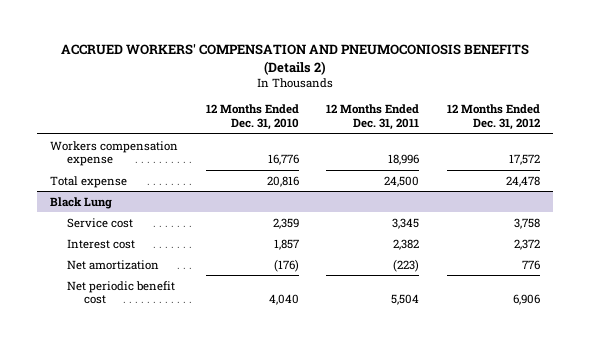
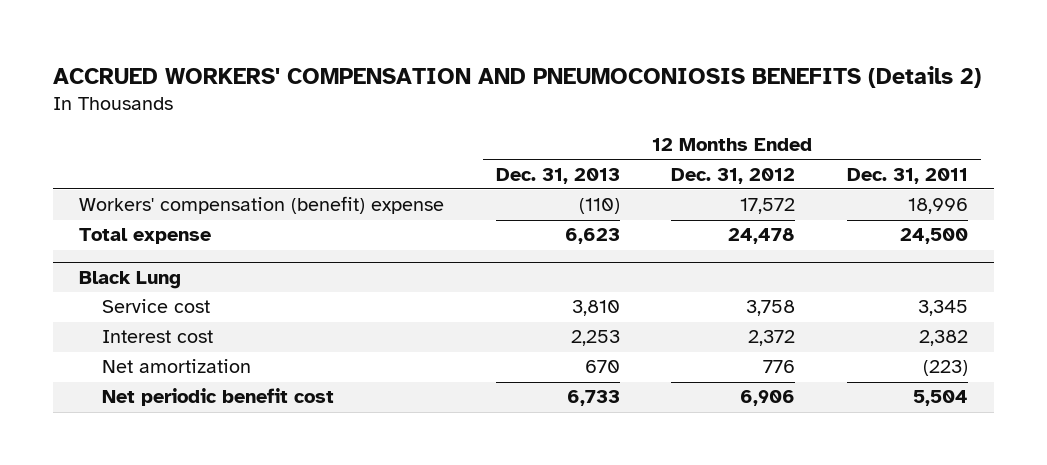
- | 12 Months Ended Dec. 31, 2010 | 12 Months Ended Dec. 31, 2011 | 12 Months Ended Dec. 31, 2012
+ | 12 Months Ended Dec. 31, 2013 | 12 Months Ended Dec. 31, 2012 | 12 Months Ended Dec. 31, 2011
- Workers compensation expense | 16,776 | 18,996 | 17,572
+ Workers' compensation (benefit) expense | (110) | 17,572 | 18,996

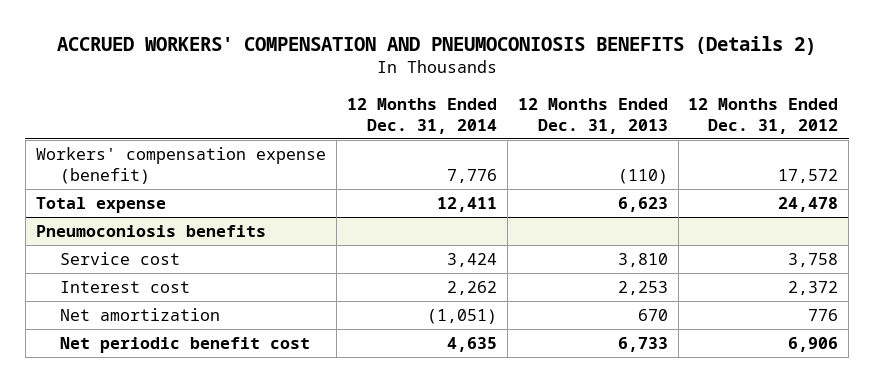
- | 12 Months Ended Dec. 31, 2013 | 12 Months Ended Dec. 31, 2012 | 12 Months Ended Dec. 31, 2011
+ | 12 Months Ended Dec. 31, 2014 | 12 Months Ended Dec. 31, 2013 | 12 Months Ended Dec. 31, 2012
- Workers' compensation (benefit) expense | (110) | 17,572 | 18,996
+ Workers' compensation expense (benefit) | 7,776 | (110) | 17,572
- Black Lung
+ Pneumoconiosis benefits

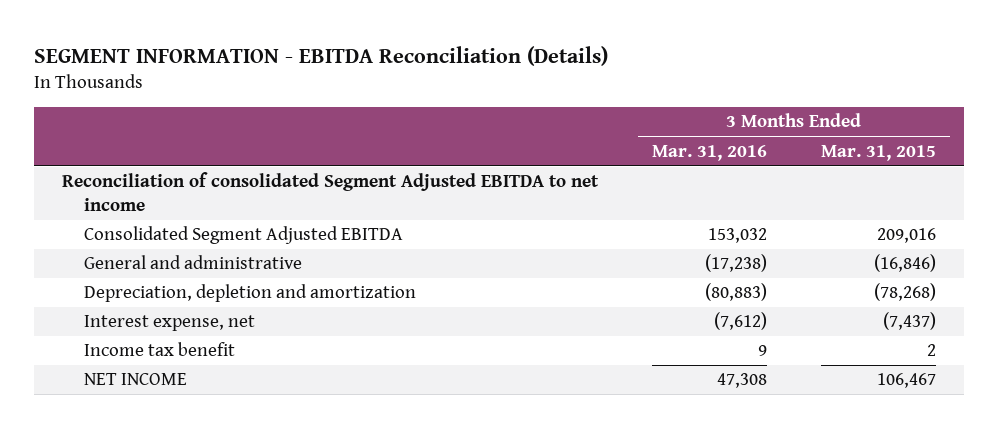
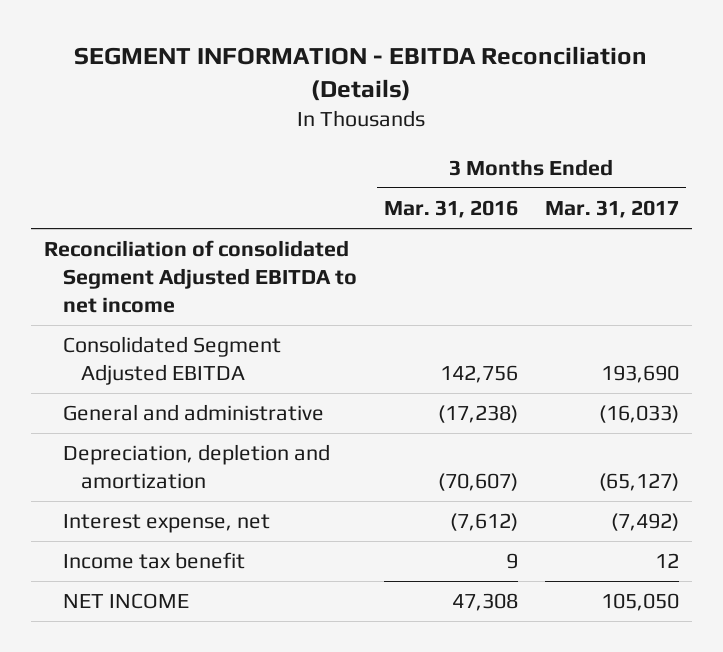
- | 3 Months Ended Mar. 31, 2016 | 3 Months Ended Mar. 31, 2015
+ | 3 Months Ended Mar. 31, 2016 | 3 Months Ended Mar. 31, 2017
- Consolidated Segment Adjusted EBITDA | 153,032 | 209,016
+ Consolidated Segment Adjusted EBITDA | 142,756 | 193,690
- Depreciation, depletion and amortization | (80,883) | (78,268)
+ Depreciation, depletion and amortization | (70,607) | (65,127)

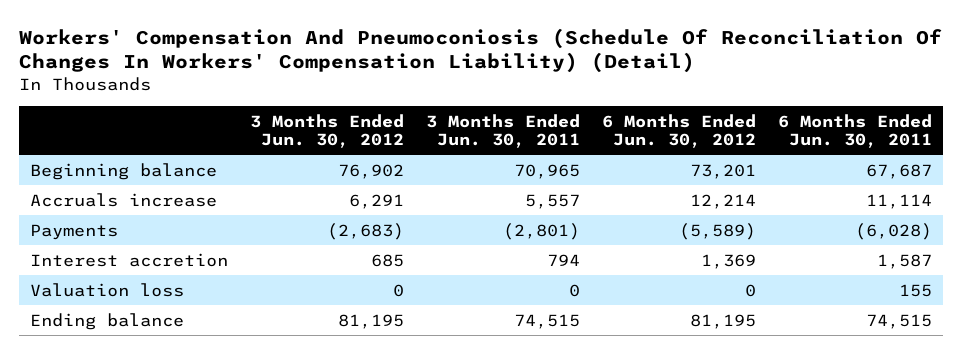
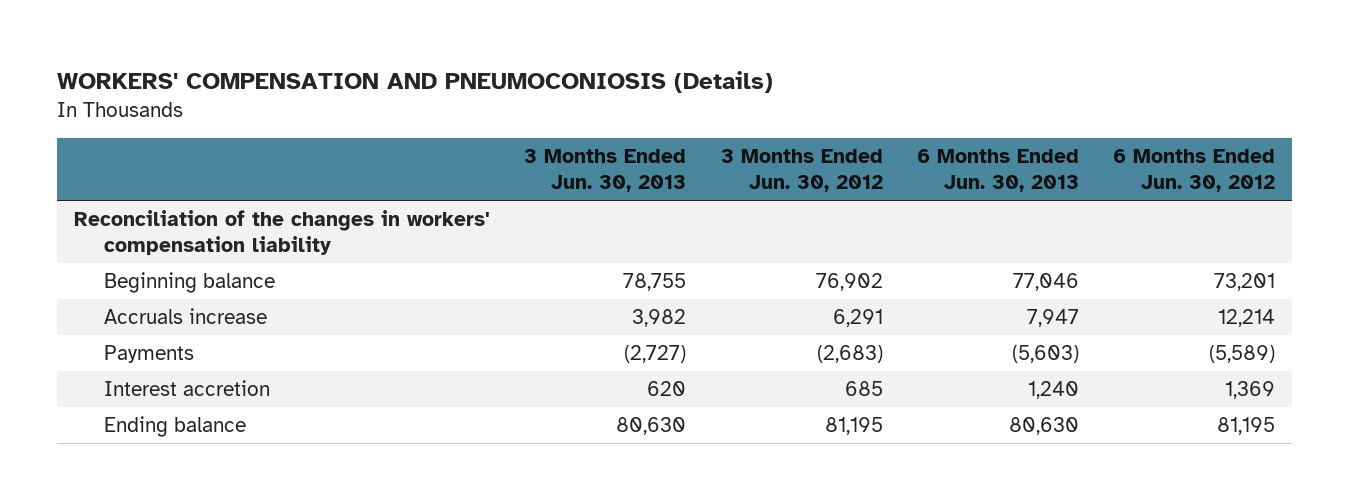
- Workers' Compensation And Pneumoconiosis (Schedule Of Reconciliation Of Changes In Workers' Compensation Liability) (Detail)
+ WORKERS' COMPENSATION AND PNEUMOCONIOSIS (Details)
- | 3 Months Ended Jun. 30, 2012 | 3 Months Ended Jun. 30, 2011 | 6 Months Ended Jun. 30, 2012 | 6 Months Ended Jun. 30, 2011
+ | 3 Months Ended Jun. 30, 2013 | 3 Months Ended Jun. 30, 2012 | 6 Months Ended Jun. 30, 2013 | 6 Months Ended Jun. 30, 2012
+ Reconciliation of the changes in workers' compensation liability
- Valuation loss | 0 | 0 | 0 | 155

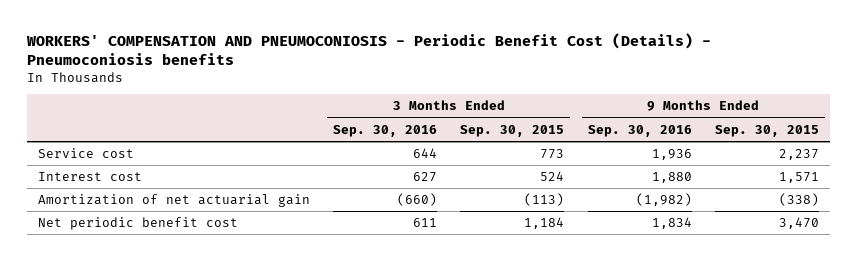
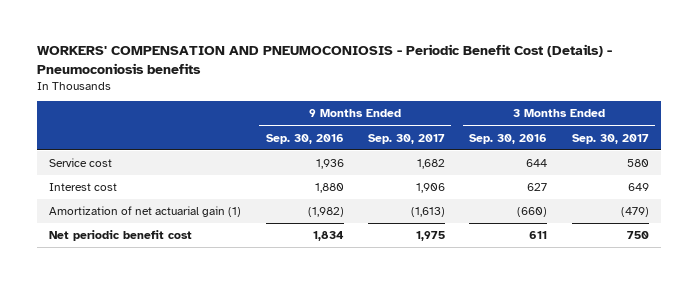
- | 3 Months Ended Sep. 30, 2016 | 3 Months Ended Sep. 30, 2015 | 9 Months Ended Sep. 30, 2016 | 9 Months Ended Sep. 30, 2015
+ | 9 Months Ended Sep. 30, 2016 | 9 Months Ended Sep. 30, 2017 | 3 Months Ended Sep. 30, 2016 | 3 Months Ended Sep. 30, 2017
- Amortization of net actuarial gain | (660) | (113) | (1,982) | (338)
+ Amortization of net actuarial gain (1) | (1,982) | (1,613) | (660) | (479)

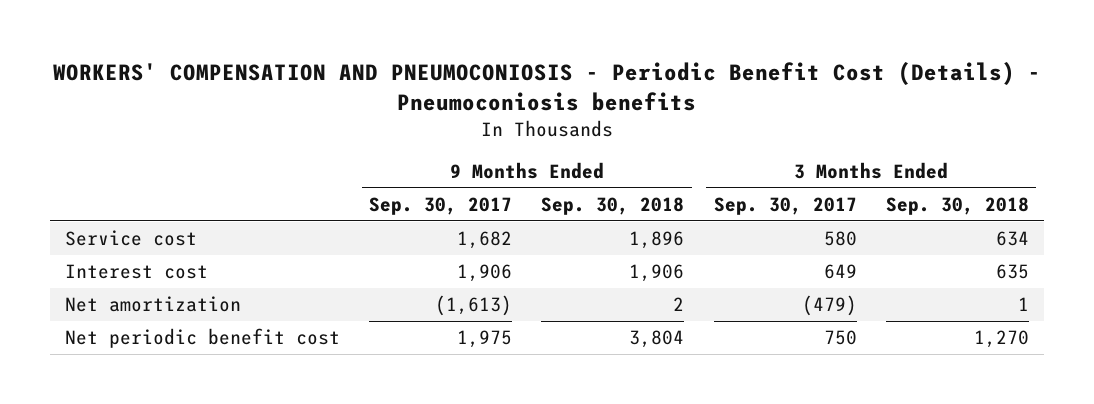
- | 9 Months Ended Sep. 30, 2016 | 9 Months Ended Sep. 30, 2017 | 3 Months Ended Sep. 30, 2016 | 3 Months Ended Sep. 30, 2017
+ | 9 Months Ended Sep. 30, 2017 | 9 Months Ended Sep. 30, 2018 | 3 Months Ended Sep. 30, 2017 | 3 Months Ended Sep. 30, 2018
- Amortization of net actuarial gain (1) | (1,982) | (1,613) | (660) | (479)
+ Net amortization | (1,613) | 2 | (479) | 1

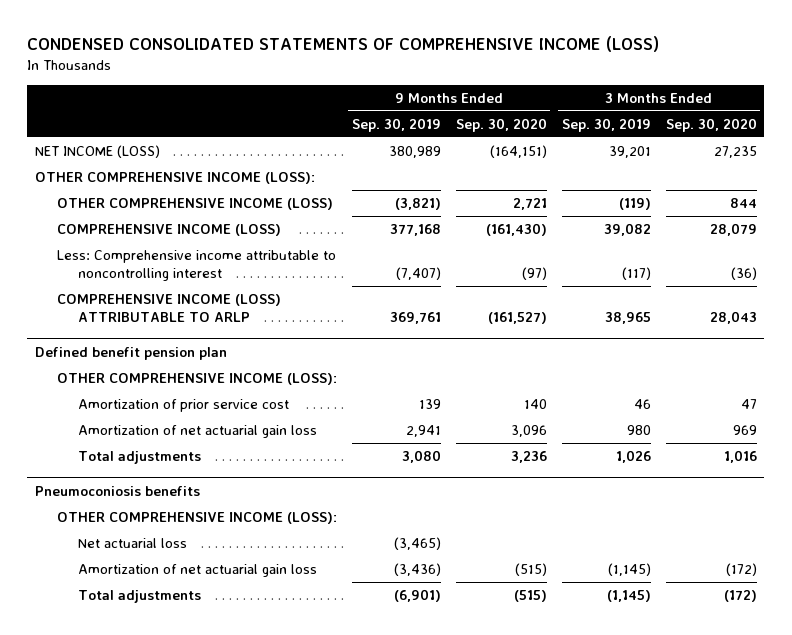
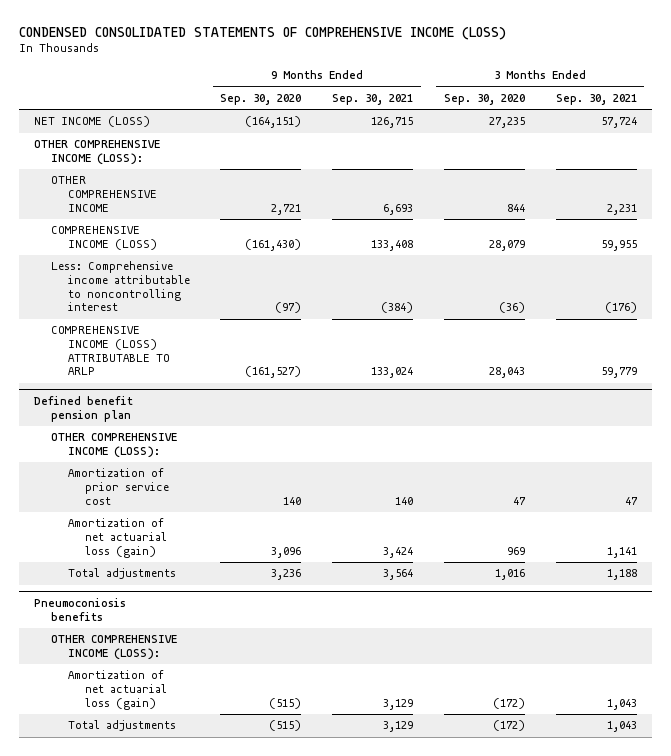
- | 9 Months Ended Sep. 30, 2019 | 9 Months Ended Sep. 30, 2020 | 3 Months Ended Sep. 30, 2019 | 3 Months Ended Sep. 30, 2020
+ | 9 Months Ended Sep. 30, 2020 | 9 Months Ended Sep. 30, 2021 | 3 Months Ended Sep. 30, 2020 | 3 Months Ended Sep. 30, 2021
- OTHER COMPREHENSIVE INCOME (LOSS) | (3,821) | 2,721 | (119) | 844
+ OTHER COMPREHENSIVE INCOME | 2,721 | 6,693 | 844 | 2,231
@ Defined benefit pension plan
- Amortization of net actuarial gain loss | 2,941 | 3,096 | 980 | 969
+ Amortization of net actuarial loss (gain) | 3,096 | 3,424 | 969 | 1,141
@ Pneumoconiosis benefits
- Net actuarial loss | (3,465) | | |
- Amortization of net actuarial gain loss | (3,436) | (515) | (1,145) | (172)
+ Amortization of net actuarial loss (gain) | (515) | 3,129 | (172) | 1,043

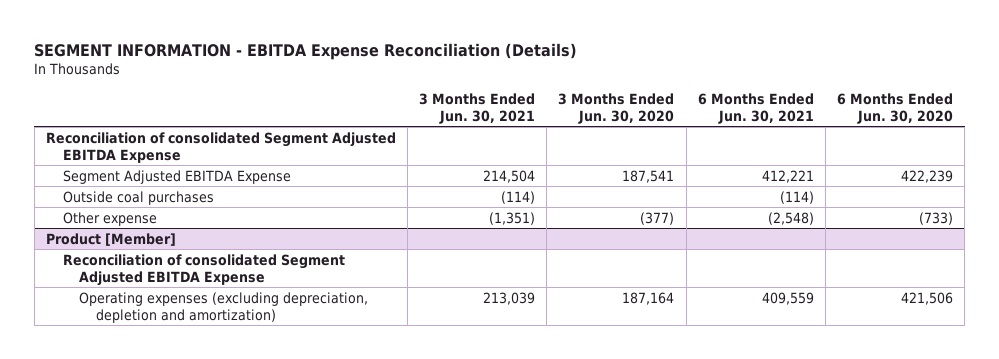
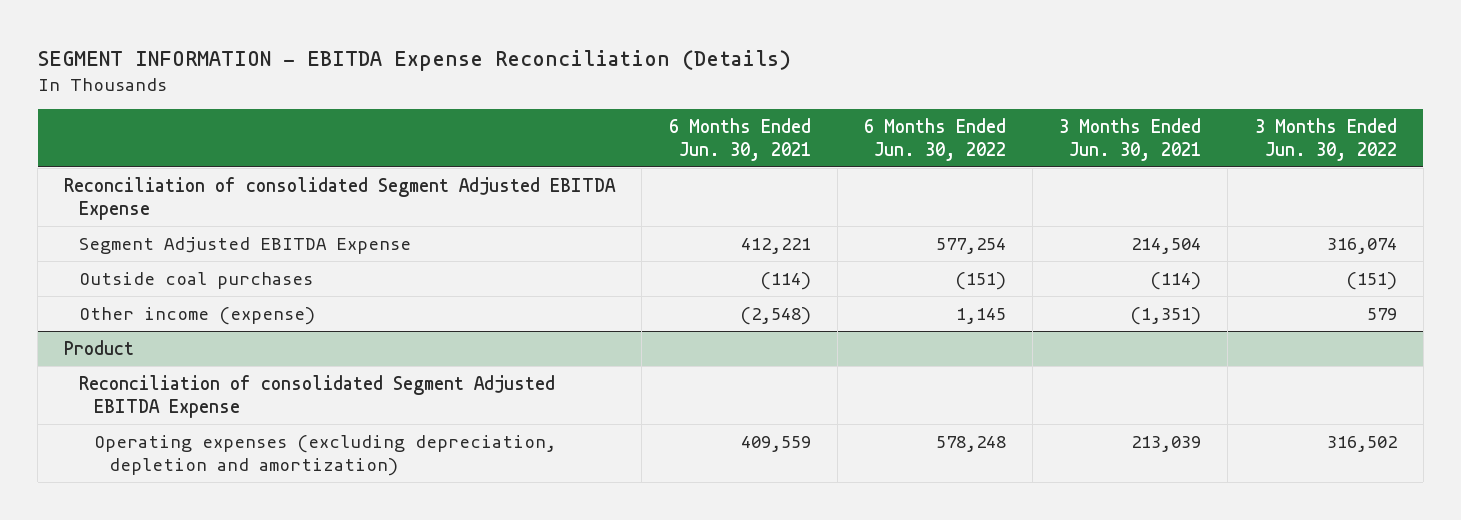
- | 3 Months Ended Jun. 30, 2021 | 3 Months Ended Jun. 30, 2020 | 6 Months Ended Jun. 30, 2021 | 6 Months Ended Jun. 30, 2020
+ | 6 Months Ended Jun. 30, 2021 | 6 Months Ended Jun. 30, 2022 | 3 Months Ended Jun. 30, 2021 | 3 Months Ended Jun. 30, 2022
- Other expense | (1,351) | (377) | (2,548) | (733)
- Product [Member]
+ Other income (expense) | (2,548) | 1,145 | (1,351) | 579
+ Product

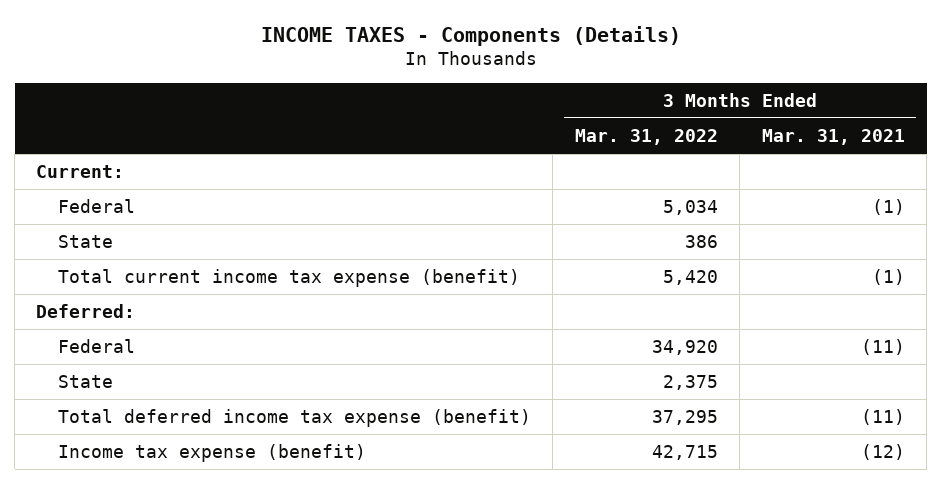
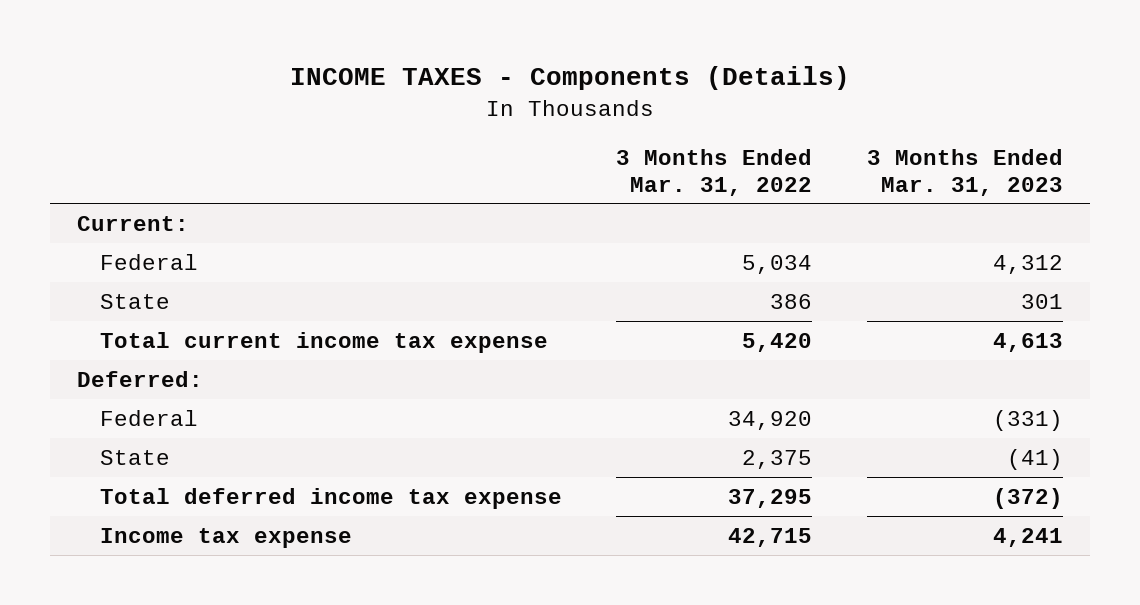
- | 3 Months Ended Mar. 31, 2022 | 3 Months Ended Mar. 31, 2021
+ | 3 Months Ended Mar. 31, 2022 | 3 Months Ended Mar. 31, 2023
- Total current income tax expense (benefit) | 5,420 | (1)
+ Total current income tax expense | 5,420 | 4,613
- Total deferred income tax expense (benefit) | 37,295 | (11)
- Income tax expense (benefit) | 42,715 | (12)
+ Total deferred income tax expense | 37,295 | (372)
+ Income tax expense | 42,715 | 4,241

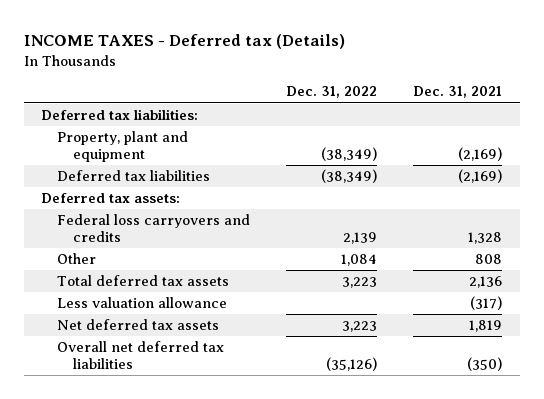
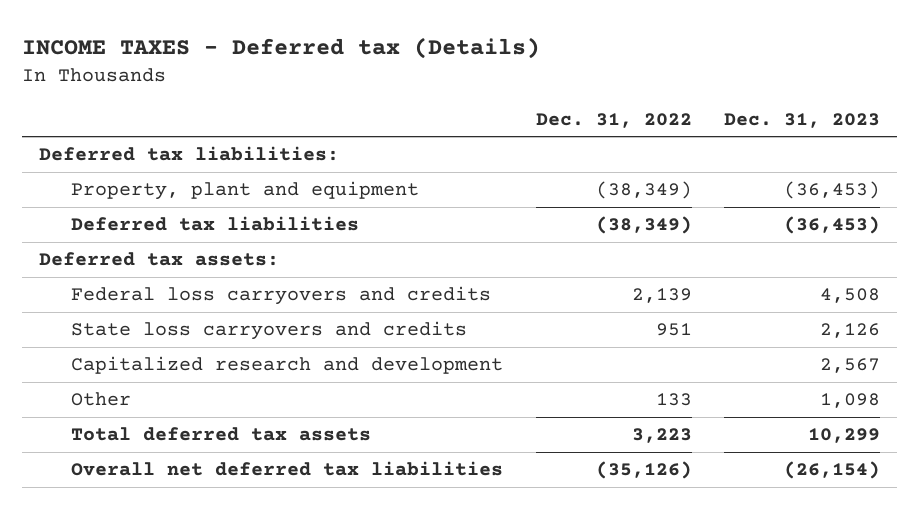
- | Dec. 31, 2022 | Dec. 31, 2021
+ | Dec. 31, 2022 | Dec. 31, 2023
- Other | 1,084 | 808
+ State loss carryovers and credits | 951 | 2,126
+ Capitalized research and development | | 2,567
+ Other | 133 | 1,098
- Less valuation allowance | | (317)
- Net deferred tax assets | 3,223 | 1,819

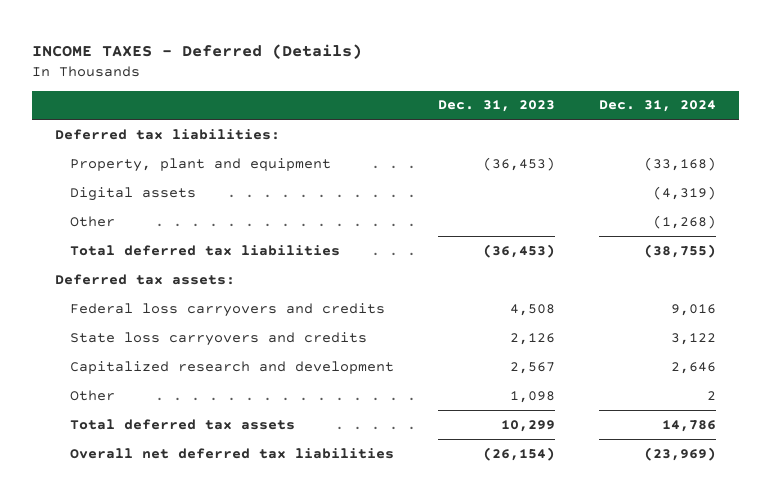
- INCOME TAXES - Deferred tax (Details)
+ INCOME TAXES - Deferred (Details)
- | Dec. 31, 2022 | Dec. 31, 2023
+ | Dec. 31, 2023 | Dec. 31, 2024
- Deferred tax liabilities | (38,349) | (36,453)
+ Digital assets | | (4,319)
+ Other | | (1,268)
+ Total deferred tax liabilities | (36,453) | (38,755)

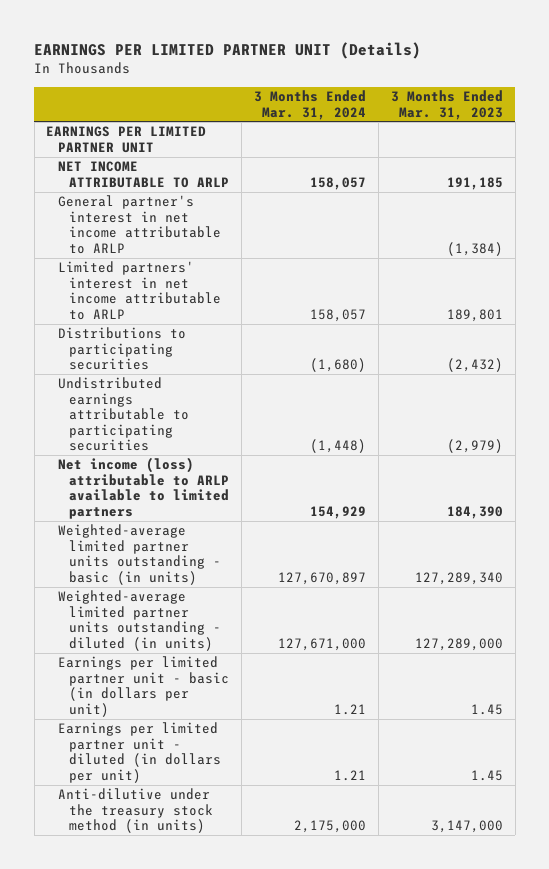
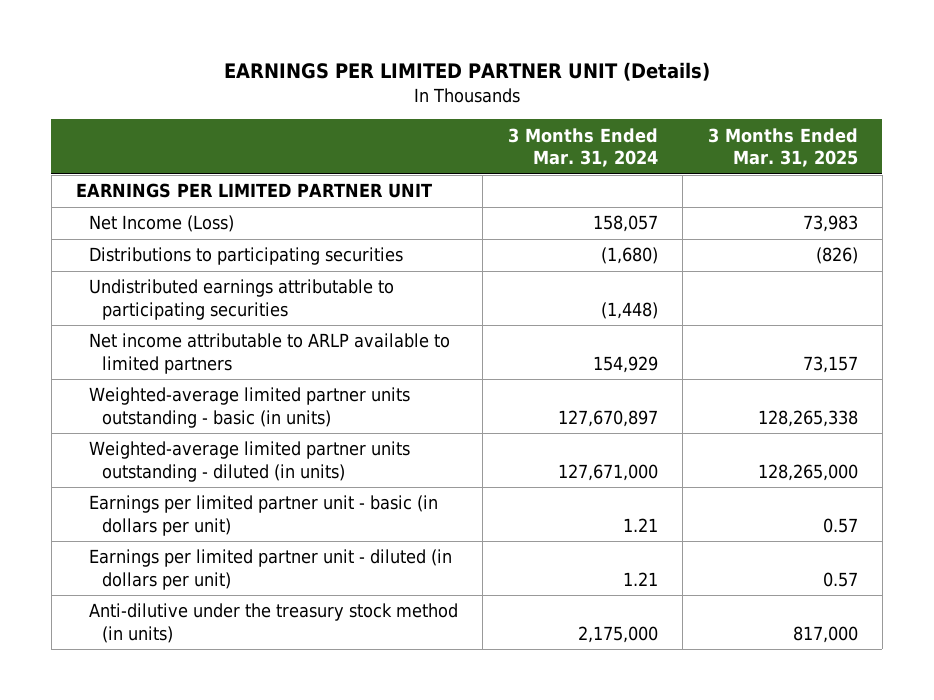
- | 3 Months Ended Mar. 31, 2024 | 3 Months Ended Mar. 31, 2023
+ | 3 Months Ended Mar. 31, 2024 | 3 Months Ended Mar. 31, 2025
- NET INCOME ATTRIBUTABLE TO ARLP | 158,057 | 191,185
- General partner's interest in net income attributable to ARLP | | (1,384)
- Limited partners' interest in net income attributable to ARLP | 158,057 | 189,801
+ Net Income (Loss) | 158,057 | 73,983
- Net income (loss) attributable to ARLP available to limited partners | 154,929 | 184,390
+ Net income attributable to ARLP available to limited partners | 154,929 | 73,157

